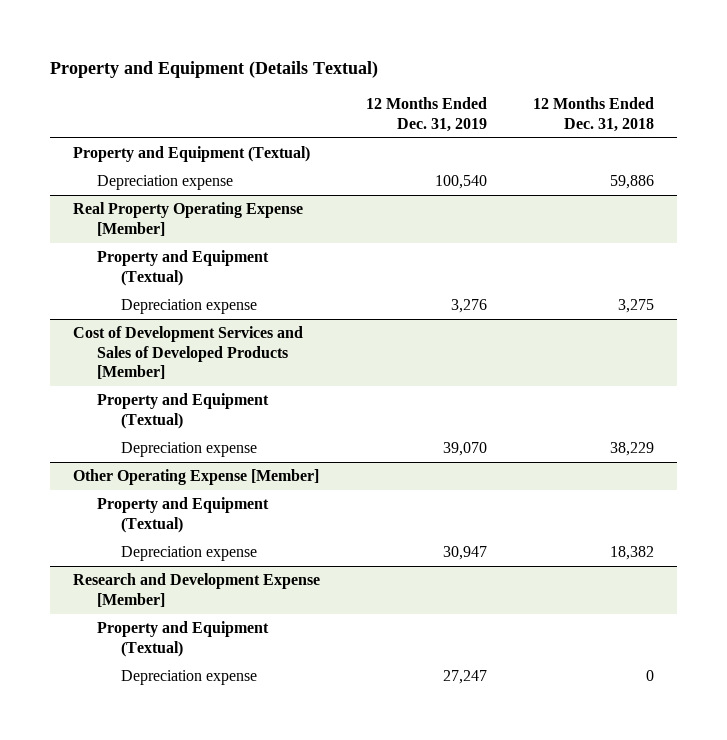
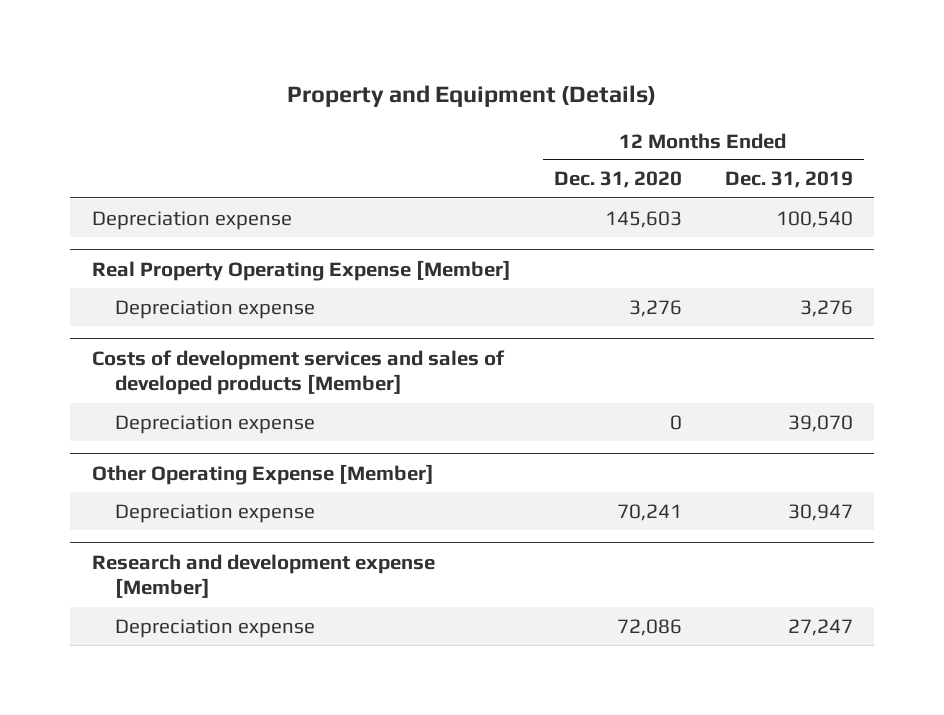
- Property and Equipment (Details Textual)
+ Property and Equipment (Details)
- | 12 Months Ended Dec. 31, 2019 | 12 Months Ended Dec. 31, 2018
+ | 12 Months Ended Dec. 31, 2020 | 12 Months Ended Dec. 31, 2019
- Property and Equipment (Textual)
@ Real Property Operating Expense [Member]
- Property and Equipment (Textual)
- Cost of Development Services and Sales of Developed Products [Member]
- Property and Equipment (Textual)
+ Costs of development services and sales of developed products [Member]
@ Other Operating Expense [Member]
- Property and Equipment (Textual)
- Research and Development Expense [Member]
- Property and Equipment (Textual)
+ Research and development expense [Member]

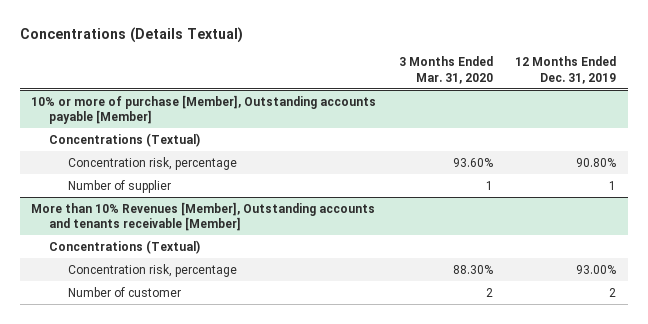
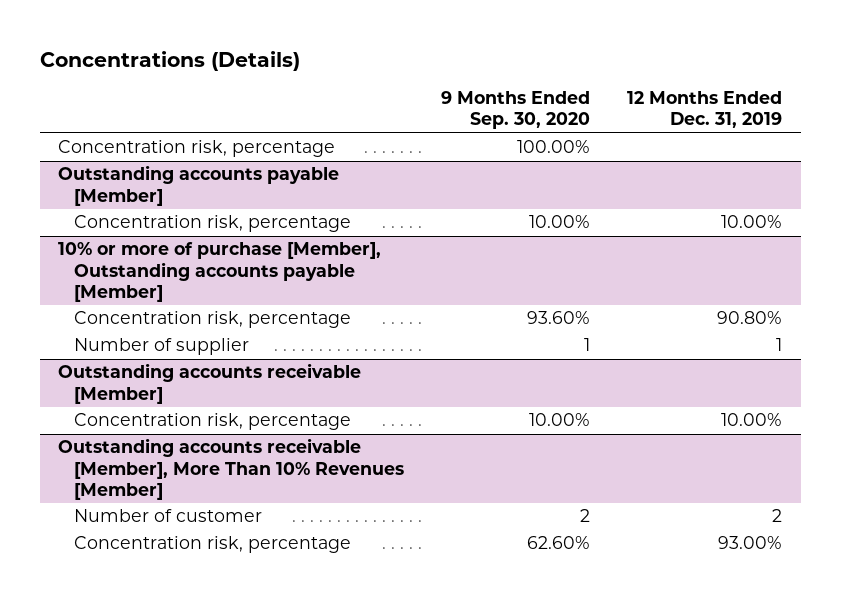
- Concentrations (Details Textual)
+ Concentrations (Details)
- | 3 Months Ended Mar. 31, 2020 | 12 Months Ended Dec. 31, 2019
+ | 9 Months Ended Sep. 30, 2020 | 12 Months Ended Dec. 31, 2019
+ Concentration risk, percentage | 100.00% |
+ Outstanding accounts payable [Member]
+ Concentration risk, percentage | 10.00% | 10.00%
@ 10% or more of purchase [Member], Outstanding accounts payable [Member]
- Concentrations (Textual)
- More than 10% Revenues [Member], Outstanding accounts and tenants receivable [Member]
- Concentrations (Textual)
- Concentration risk, percentage | 88.30% | 93.00%
+ Outstanding accounts receivable [Member]
+ Concentration risk, percentage | 10.00% | 10.00%
+ Outstanding accounts receivable [Member], More Than 10% Revenues [Member]
+ Concentration risk, percentage | 62.60% | 93.00%

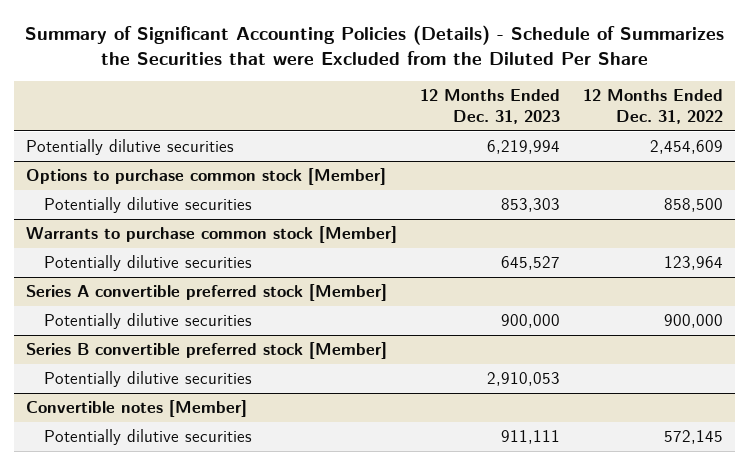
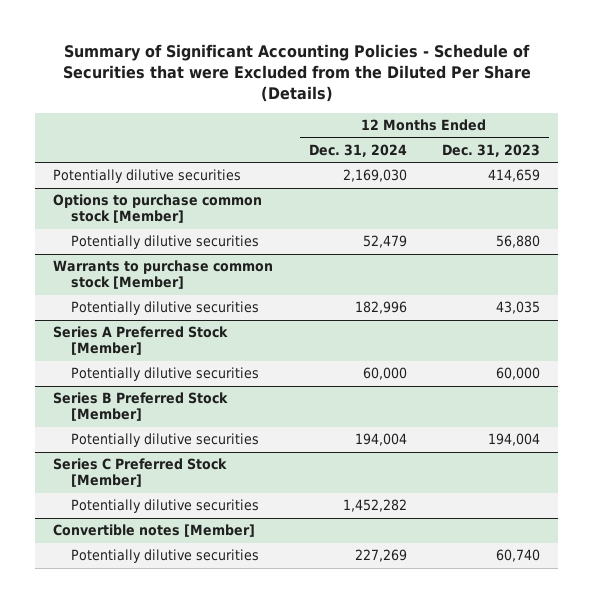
- Summary of Significant Accounting Policies (Details) - Schedule of Summarizes the Securities that were Excluded from the Diluted Per Share
+ Summary of Significant Accounting Policies - Schedule of Securities that were Excluded from the Diluted Per Share (Details)
- | 12 Months Ended Dec. 31, 2023 | 12 Months Ended Dec. 31, 2022
+ | 12 Months Ended Dec. 31, 2024 | 12 Months Ended Dec. 31, 2023
- Potentially dilutive securities | 6,219,994 | 2,454,609
+ Potentially dilutive securities | 2,169,030 | 414,659
@ Options to purchase common stock [Member]
- Potentially dilutive securities | 853,303 | 858,500
+ Potentially dilutive securities | 52,479 | 56,880
@ Warrants to purchase common stock [Member]
- Potentially dilutive securities | 645,527 | 123,964
- Series A convertible preferred stock [Member]
- Potentially dilutive securities | 900,000 | 900,000
- Series B convertible preferred stock [Member]
- Potentially dilutive securities | 2,910,053 |
@ Warrants to purchase common stock [Member]
+ Potentially dilutive securities | 182,996 | 43,035
+ Series A Preferred Stock [Member]
+ Potentially dilutive securities | 60,000 | 60,000
+ Series B Preferred Stock [Member]
+ Potentially dilutive securities | 194,004 | 194,004
+ Series C Preferred Stock [Member]
+ Potentially dilutive securities | 1,452,282 |
@ Convertible notes [Member]
- Potentially dilutive securities | 911,111 | 572,145
+ Potentially dilutive securities | 227,269 | 60,740

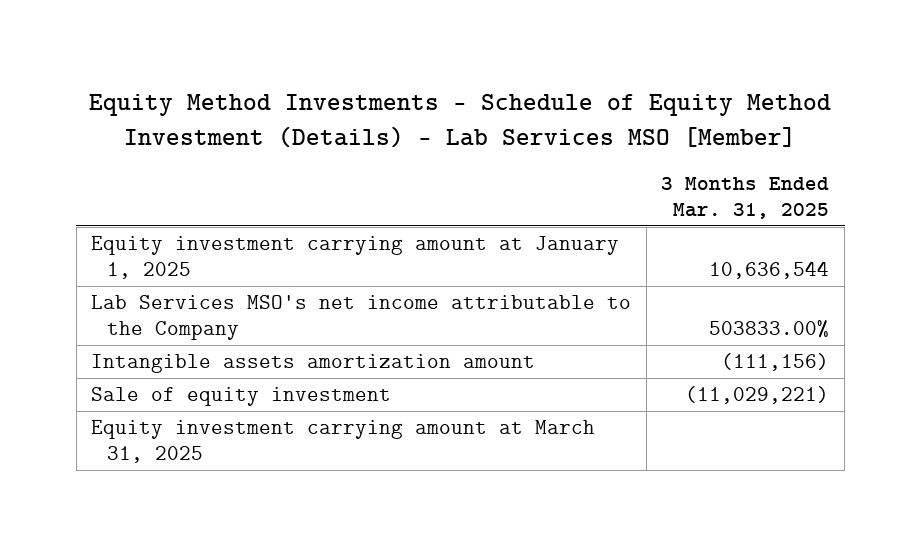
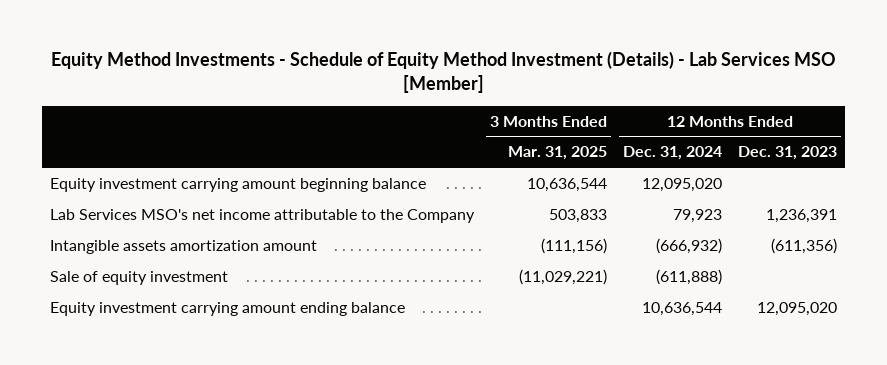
- | 3 Months Ended Mar. 31, 2025
+ | 3 Months Ended Mar. 31, 2025 | 12 Months Ended Dec. 31, 2024 | 12 Months Ended Dec. 31, 2023
- Equity investment carrying amount at January 1, 2025 | 10,636,544
- Lab Services MSO's net income attributable to the Company | 503833.00%
+ Equity investment carrying amount beginning balance | 10,636,544 | 12,095,020 |
+ Lab Services MSO's net income attributable to the Company | 503,833 | 79,923 | 1,236,391
- Equity investment carrying amount at March 31, 2025
+ Equity investment carrying amount ending balance | | 10,636,544 | 12,095,020

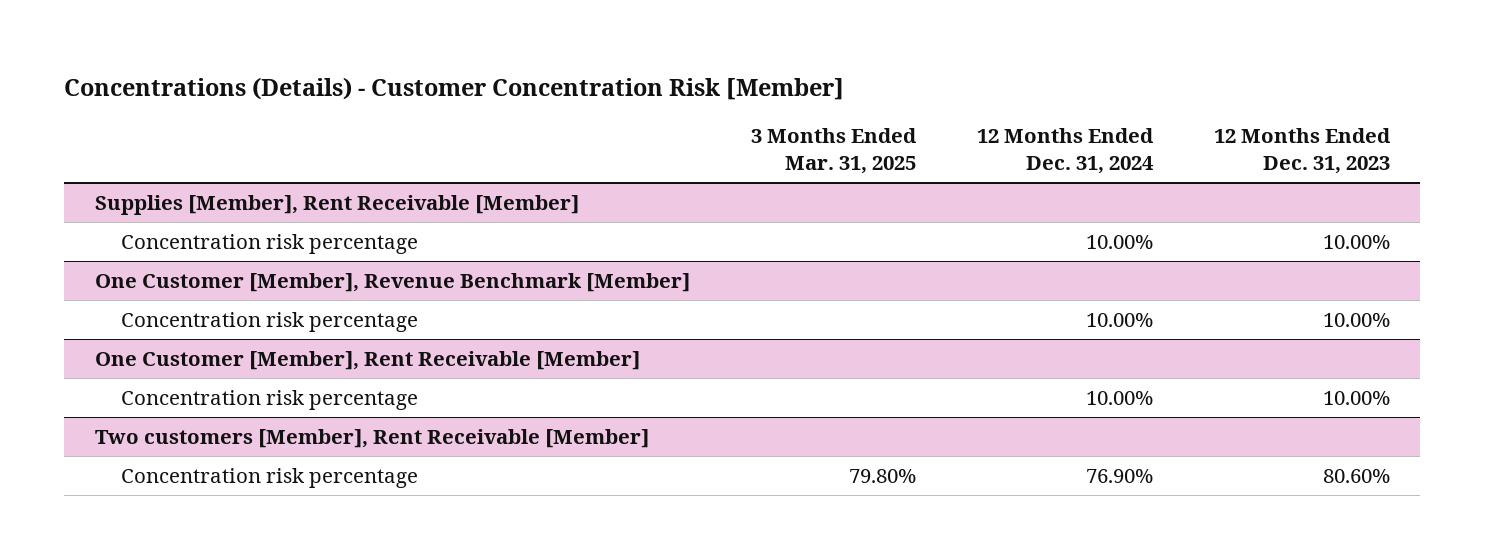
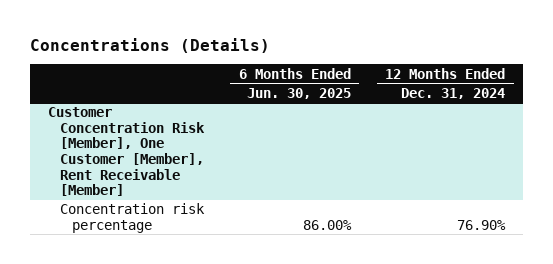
- Concentrations (Details) - Customer Concentration Risk [Member]
+ Concentrations (Details)
- | 3 Months Ended Mar. 31, 2025 | 12 Months Ended Dec. 31, 2024 | 12 Months Ended Dec. 31, 2023
+ | 6 Months Ended Jun. 30, 2025 | 12 Months Ended Dec. 31, 2024
- Supplies [Member], Rent Receivable [Member]
- Concentration risk percentage | | 10.00% | 10.00%
- One Customer [Member], Revenue Benchmark [Member]
- Concentration risk percentage | | 10.00% | 10.00%
- One Customer [Member], Rent Receivable [Member]
- Concentration risk percentage | | 10.00% | 10.00%
- Two customers [Member], Rent Receivable [Member]
+ Customer Concentration Risk [Member], One Customer [Member], Rent Receivable [Member]

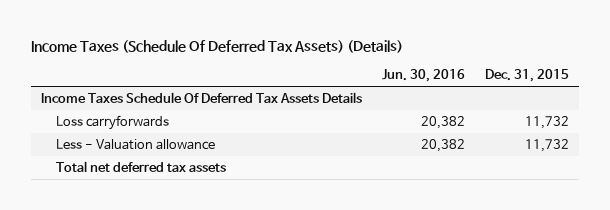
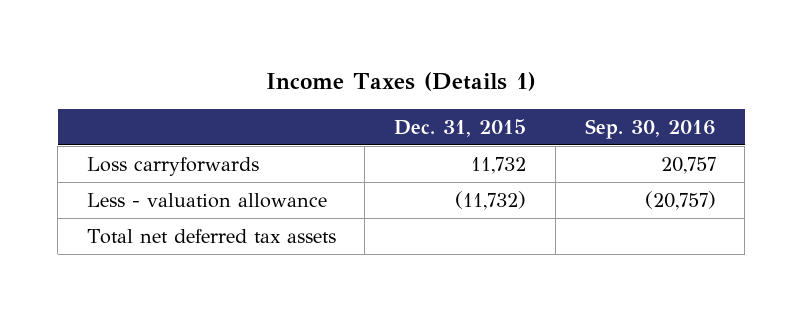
- Income Taxes (Schedule Of Deferred Tax Assets) (Details)
+ Income Taxes (Details 1)
- | Jun. 30, 2016 | Dec. 31, 2015
+ | Dec. 31, 2015 | Sep. 30, 2016
- Income Taxes Schedule Of Deferred Tax Assets Details
- Less - Valuation allowance | 20,382 | 11,732
+ Less - valuation allowance | (11,732) | (20,757)

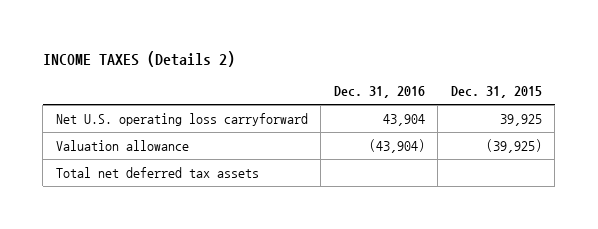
- Income Taxes (Details 1)
+ INCOME TAXES (Details 2)
- | Dec. 31, 2015 | Sep. 30, 2016
+ | Dec. 31, 2016 | Dec. 31, 2015
- Loss carryforwards | 11,732 | 20,757
- Less - valuation allowance | (11,732) | (20,757)
+ Net U.S. operating loss carryforward | 43,904 | 39,925
+ Valuation allowance | (43,904) | (39,925)

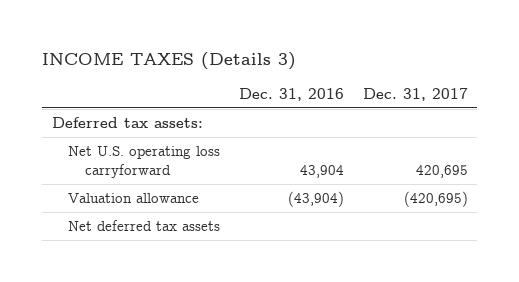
- INCOME TAXES (Details 2)
+ INCOME TAXES (Details 3)
- | Dec. 31, 2016 | Dec. 31, 2015
+ | Dec. 31, 2016 | Dec. 31, 2017
+ Deferred tax assets:
- Total net deferred tax assets
+ Net deferred tax assets

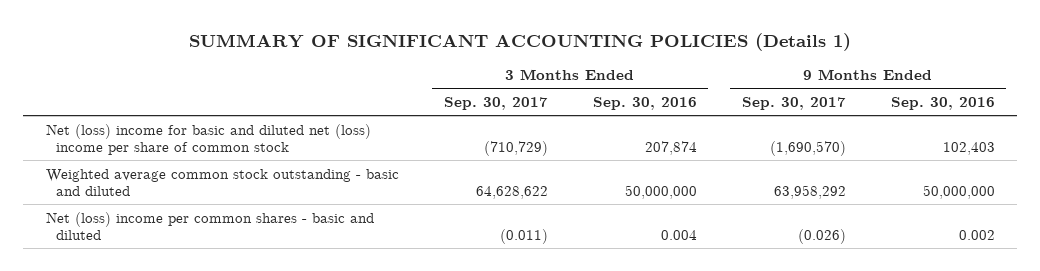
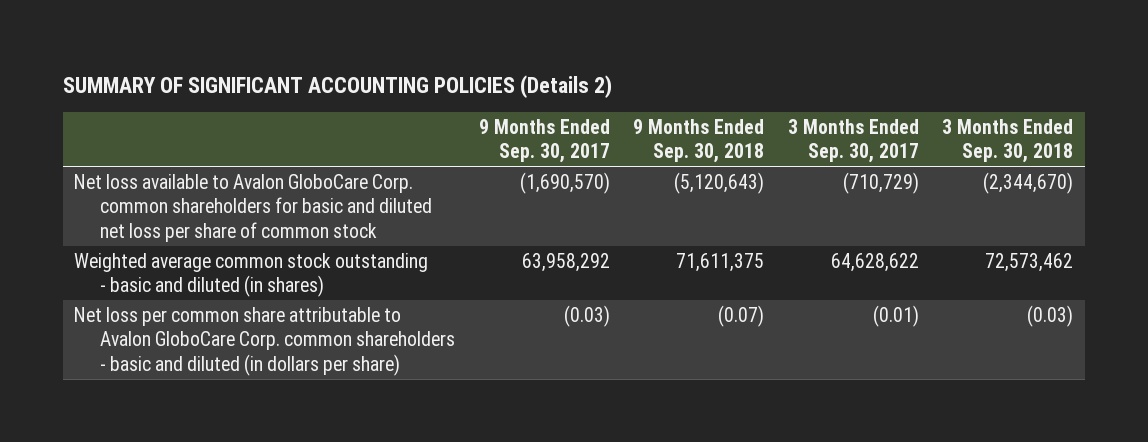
- SUMMARY OF SIGNIFICANT ACCOUNTING POLICIES (Details 1)
+ SUMMARY OF SIGNIFICANT ACCOUNTING POLICIES (Details 2)
- | 3 Months Ended Sep. 30, 2017 | 3 Months Ended Sep. 30, 2016 | 9 Months Ended Sep. 30, 2017 | 9 Months Ended Sep. 30, 2016
+ | 9 Months Ended Sep. 30, 2017 | 9 Months Ended Sep. 30, 2018 | 3 Months Ended Sep. 30, 2017 | 3 Months Ended Sep. 30, 2018
- Net (loss) income for basic and diluted net (loss) income per share of common stock | (710,729) | 207,874 | (1,690,570) | 102,403
- Weighted average common stock outstanding - basic and diluted | 64,628,622 | 50,000,000 | 63,958,292 | 50,000,000
- Net (loss) income per common shares - basic and diluted | (0.011) | 0.004 | (0.026) | 0.002
+ Net loss available to Avalon GloboCare Corp. common shareholders for basic and diluted net loss per share of common stock | (1,690,570) | (5,120,643) | (710,729) | (2,344,670)
+ Weighted average common stock outstanding - basic and diluted (in shares) | 63,958,292 | 71,611,375 | 64,628,622 | 72,573,462
+ Net loss per common share attributable to Avalon GloboCare Corp. common shareholders - basic and diluted (in dollars per share) | (0.03) | (0.07) | (0.01) | (0.03)

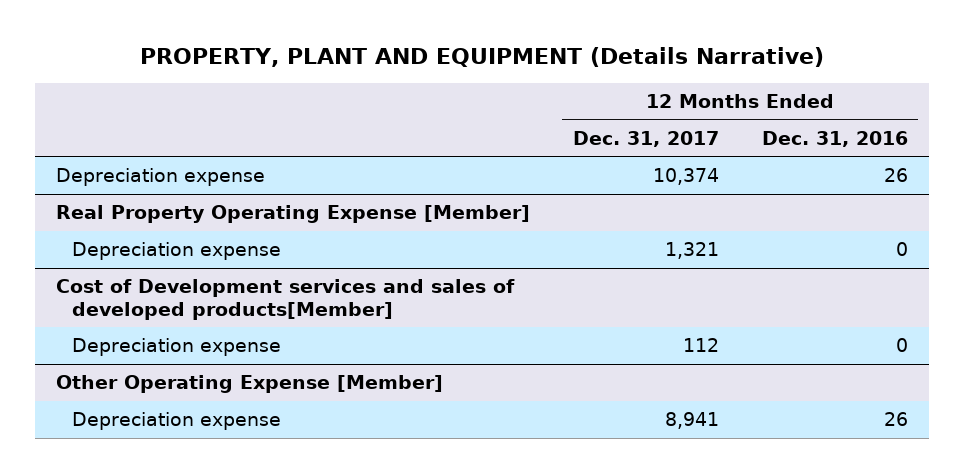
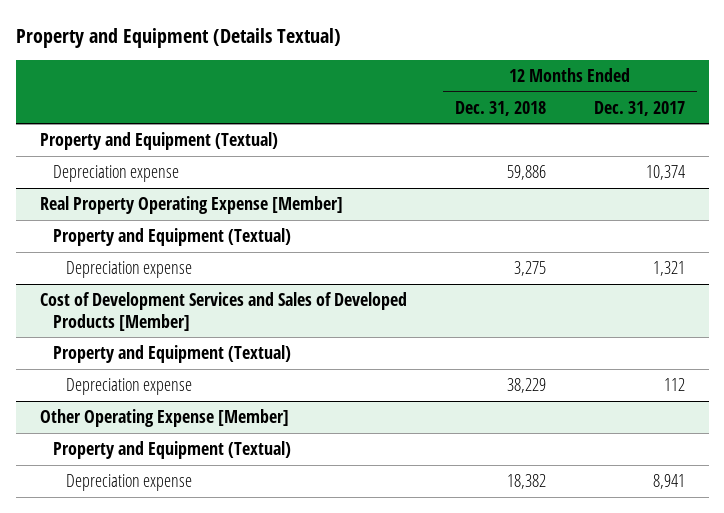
- PROPERTY, PLANT AND EQUIPMENT (Details Narrative)
+ Property and Equipment (Details Textual)
- | 12 Months Ended Dec. 31, 2017 | 12 Months Ended Dec. 31, 2016
+ | 12 Months Ended Dec. 31, 2018 | 12 Months Ended Dec. 31, 2017
+ Property and Equipment (Textual)
@ Real Property Operating Expense [Member]
+ Property and Equipment (Textual)
- Cost of Development services and sales of developed products[Member]
+ Cost of Development Services and Sales of Developed Products [Member]
+ Property and Equipment (Textual)
@ Other Operating Expense [Member]
+ Property and Equipment (Textual)

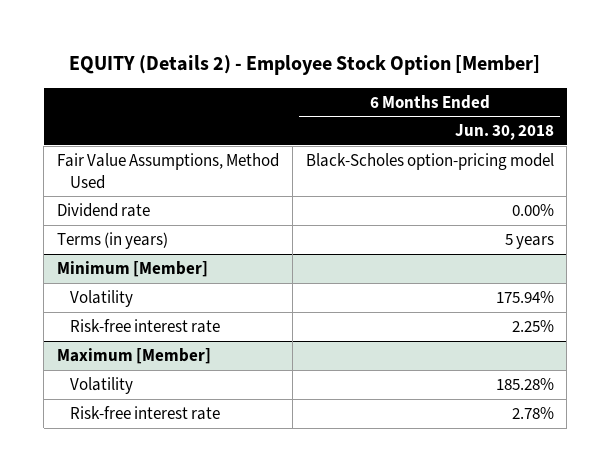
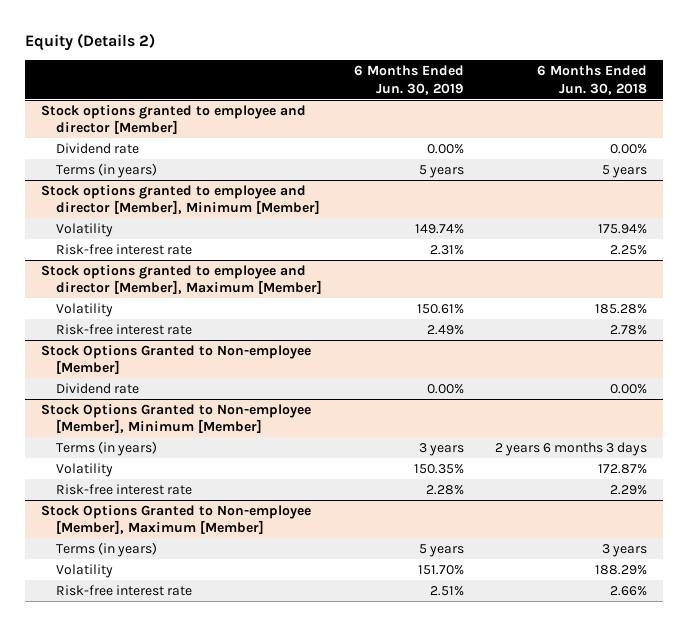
- EQUITY (Details 2) - Employee Stock Option [Member]
+ Equity (Details 2)
- | 6 Months Ended Jun. 30, 2018
+ | 6 Months Ended Jun. 30, 2019 | 6 Months Ended Jun. 30, 2018
- Fair Value Assumptions, Method Used | Black-Scholes option-pricing model
+ Stock options granted to employee and director [Member]
- Minimum [Member]
+ Stock options granted to employee and director [Member], Minimum [Member]
- Maximum [Member]
+ Stock options granted to employee and director [Member], Maximum [Member]
+ Stock Options Granted to Non-employee [Member]
+ Dividend rate | 0.00% | 0.00%
+ Stock Options Granted to Non-employee [Member], Minimum [Member]
+ Terms (in years) | 3 years | 2 years 6 months 3 days
+ Volatility | 150.35% | 172.87%
+ Risk-free interest rate | 2.28% | 2.29%
+ Stock Options Granted to Non-employee [Member], Maximum [Member]
+ Terms (in years) | 5 years | 3 years
+ Volatility | 151.70% | 188.29%
+ Risk-free interest rate | 2.51% | 2.66%

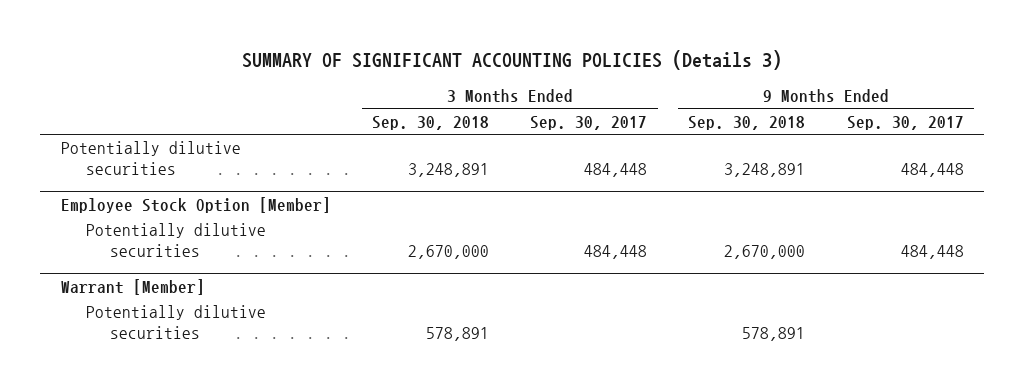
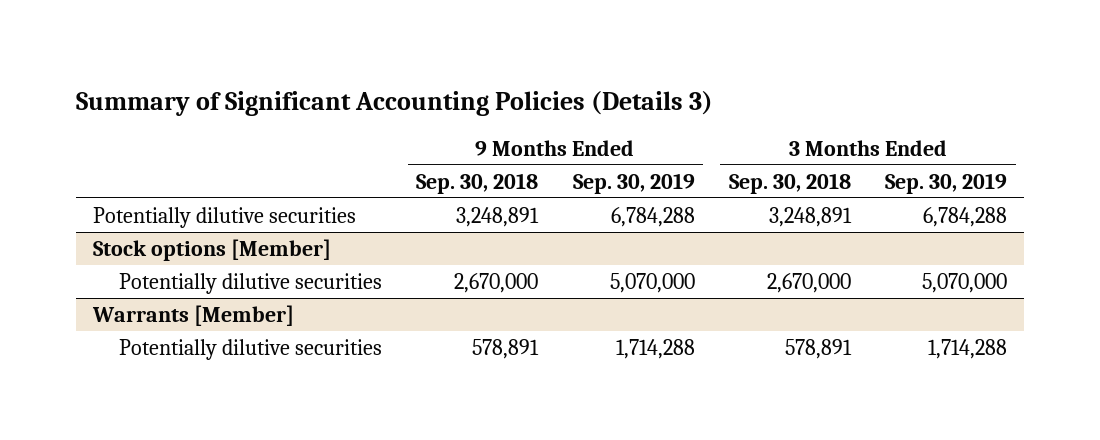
- SUMMARY OF SIGNIFICANT ACCOUNTING POLICIES (Details 3)
+ Summary of Significant Accounting Policies (Details 3)
- | 3 Months Ended Sep. 30, 2018 | 3 Months Ended Sep. 30, 2017 | 9 Months Ended Sep. 30, 2018 | 9 Months Ended Sep. 30, 2017
+ | 9 Months Ended Sep. 30, 2018 | 9 Months Ended Sep. 30, 2019 | 3 Months Ended Sep. 30, 2018 | 3 Months Ended Sep. 30, 2019
- Employee Stock Option [Member]
+ Stock options [Member]
- Warrant [Member]
+ Warrants [Member]

